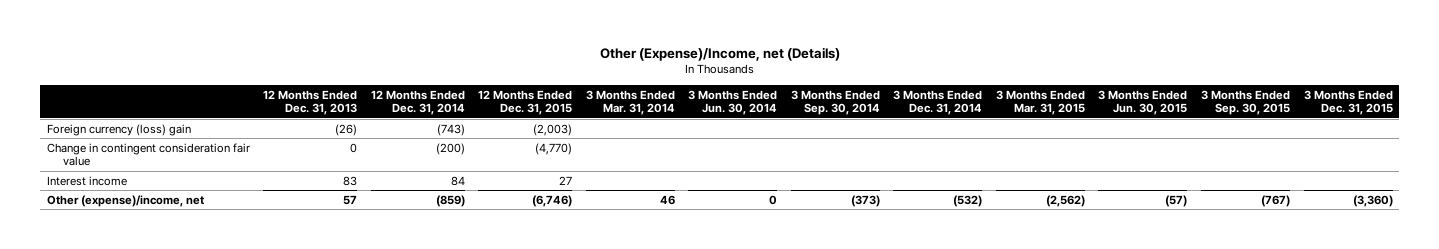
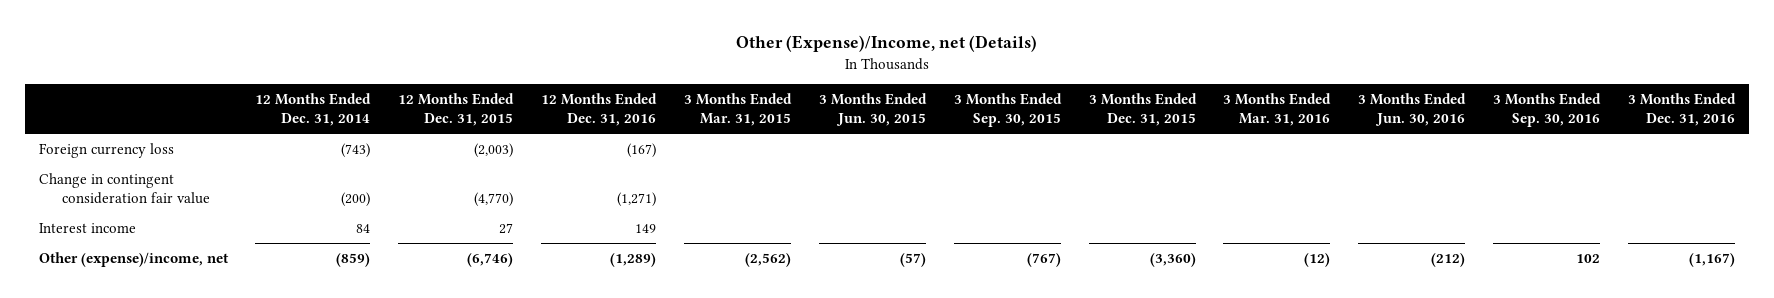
- | 12 Months Ended Dec. 31, 2013 | 12 Months Ended Dec. 31, 2014 | 12 Months Ended Dec. 31, 2015 | 3 Months Ended Mar. 31, 2014 | 3 Months Ended Jun. 30, 2014 | 3 Months Ended Sep. 30, 2014 | 3 Months Ended Dec. 31, 2014 | 3 Months Ended Mar. 31, 2015 | 3 Months Ended Jun. 30, 2015 | 3 Months Ended Sep. 30, 2015 | 3 Months Ended Dec. 31, 2015
+ | 12 Months Ended Dec. 31, 2014 | 12 Months Ended Dec. 31, 2015 | 12 Months Ended Dec. 31, 2016 | 3 Months Ended Mar. 31, 2015 | 3 Months Ended Jun. 30, 2015 | 3 Months Ended Sep. 30, 2015 | 3 Months Ended Dec. 31, 2015 | 3 Months Ended Mar. 31, 2016 | 3 Months Ended Jun. 30, 2016 | 3 Months Ended Sep. 30, 2016 | 3 Months Ended Dec. 31, 2016
- Foreign currency (loss) gain | (26) | (743) | (2,003) | | | | | | | |
+ Foreign currency loss | (743) | (2,003) | (167) | | | | | | | |

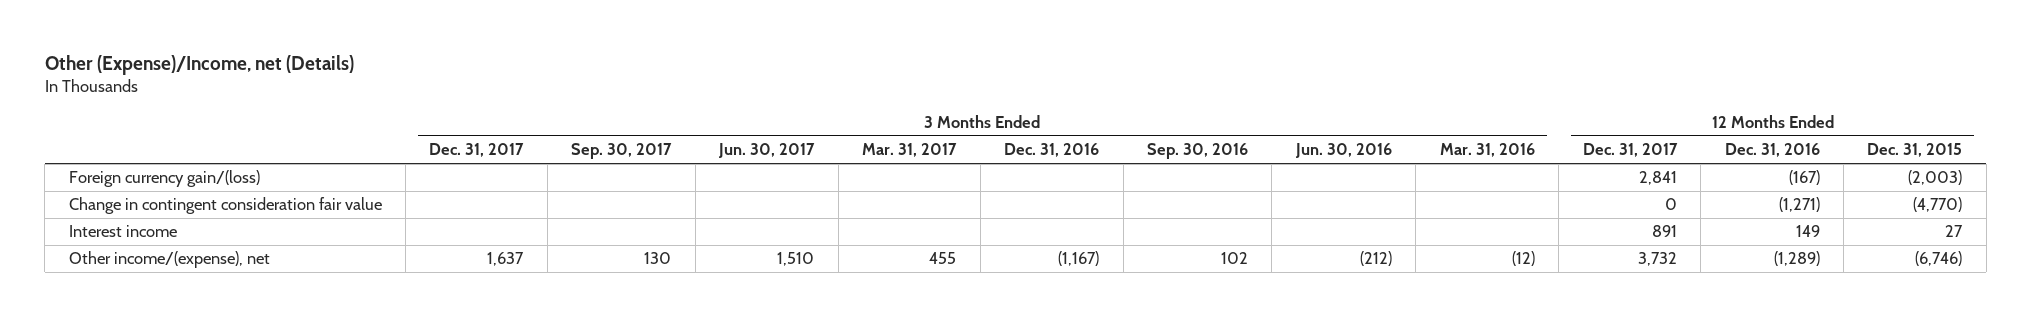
- | 12 Months Ended Dec. 31, 2014 | 12 Months Ended Dec. 31, 2015 | 12 Months Ended Dec. 31, 2016 | 3 Months Ended Mar. 31, 2015 | 3 Months Ended Jun. 30, 2015 | 3 Months Ended Sep. 30, 2015 | 3 Months Ended Dec. 31, 2015 | 3 Months Ended Mar. 31, 2016 | 3 Months Ended Jun. 30, 2016 | 3 Months Ended Sep. 30, 2016 | 3 Months Ended Dec. 31, 2016
+ | 3 Months Ended Dec. 31, 2017 | 3 Months Ended Sep. 30, 2017 | 3 Months Ended Jun. 30, 2017 | 3 Months Ended Mar. 31, 2017 | 3 Months Ended Dec. 31, 2016 | 3 Months Ended Sep. 30, 2016 | 3 Months Ended Jun. 30, 2016 | 3 Months Ended Mar. 31, 2016 | 12 Months Ended Dec. 31, 2017 | 12 Months Ended Dec. 31, 2016 | 12 Months Ended Dec. 31, 2015
- Foreign currency loss | (743) | (2,003) | (167) | | | | | | | |
+ Foreign currency gain/(loss) | | | | | | | | | 2,841 | (167) | (2,003)
- Other (expense)/income, net | (859) | (6,746) | (1,289) | (2,562) | (57) | (767) | (3,360) | (12) | (212) | 102 | (1,167)
+ Other income/(expense), net | 1,637 | 130 | 1,510 | 455 | (1,167) | 102 | (212) | (12) | 3,732 | (1,289) | (6,746)

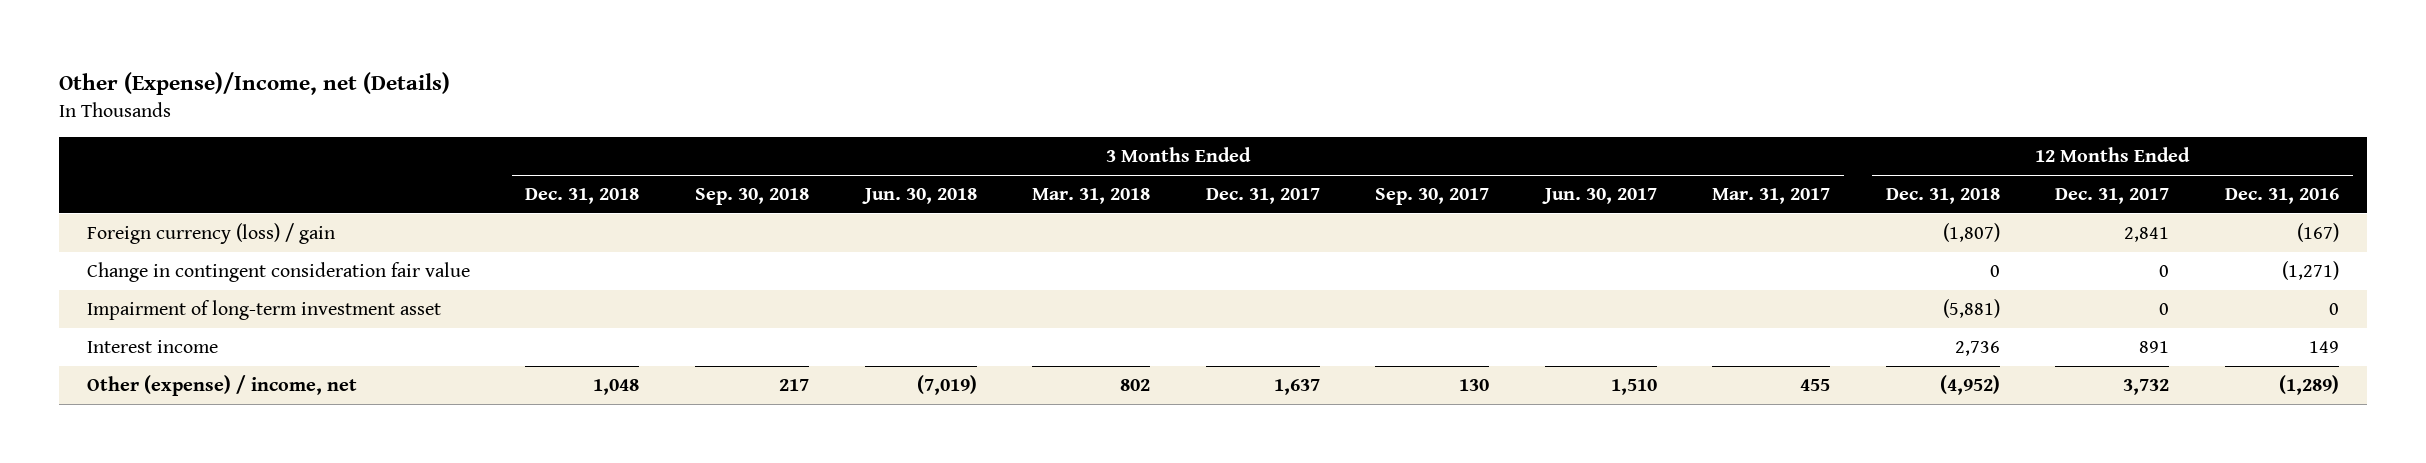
- | 3 Months Ended Dec. 31, 2017 | 3 Months Ended Sep. 30, 2017 | 3 Months Ended Jun. 30, 2017 | 3 Months Ended Mar. 31, 2017 | 3 Months Ended Dec. 31, 2016 | 3 Months Ended Sep. 30, 2016 | 3 Months Ended Jun. 30, 2016 | 3 Months Ended Mar. 31, 2016 | 12 Months Ended Dec. 31, 2017 | 12 Months Ended Dec. 31, 2016 | 12 Months Ended Dec. 31, 2015
+ | 3 Months Ended Dec. 31, 2018 | 3 Months Ended Sep. 30, 2018 | 3 Months Ended Jun. 30, 2018 | 3 Months Ended Mar. 31, 2018 | 3 Months Ended Dec. 31, 2017 | 3 Months Ended Sep. 30, 2017 | 3 Months Ended Jun. 30, 2017 | 3 Months Ended Mar. 31, 2017 | 12 Months Ended Dec. 31, 2018 | 12 Months Ended Dec. 31, 2017 | 12 Months Ended Dec. 31, 2016
- Foreign currency gain/(loss) | | | | | | | | | 2,841 | (167) | (2,003)
+ Foreign currency (loss) / gain | | | | | | | | | (1,807) | 2,841 | (167)
+ Impairment of long-term investment asset | | | | | | | | | (5,881) | 0 | 0
- Other income/(expense), net | 1,637 | 130 | 1,510 | 455 | (1,167) | 102 | (212) | (12) | 3,732 | (1,289) | (6,746)
+ Other (expense) / income, net | 1,048 | 217 | (7,019) | 802 | 1,637 | 130 | 1,510 | 455 | (4,952) | 3,732 | (1,289)

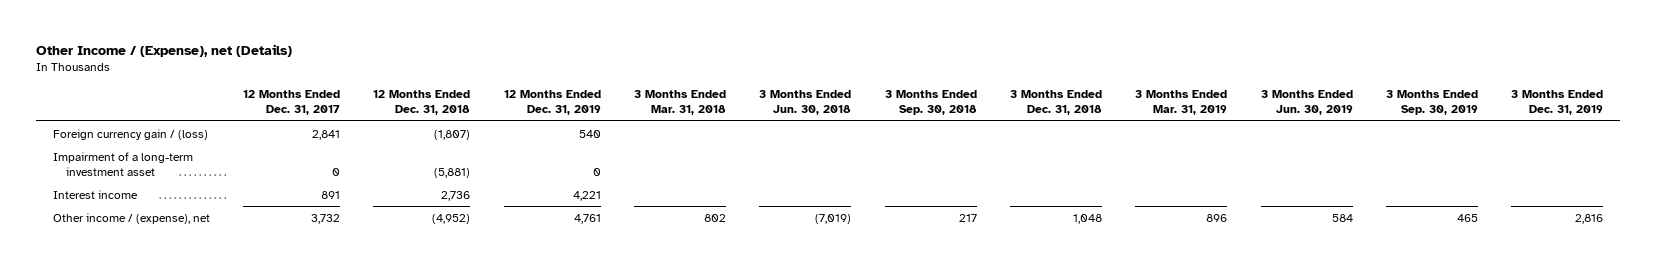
- Other (Expense)/Income, net (Details)
+ Other Income / (Expense), net (Details)
- | 3 Months Ended Dec. 31, 2018 | 3 Months Ended Sep. 30, 2018 | 3 Months Ended Jun. 30, 2018 | 3 Months Ended Mar. 31, 2018 | 3 Months Ended Dec. 31, 2017 | 3 Months Ended Sep. 30, 2017 | 3 Months Ended Jun. 30, 2017 | 3 Months Ended Mar. 31, 2017 | 12 Months Ended Dec. 31, 2018 | 12 Months Ended Dec. 31, 2017 | 12 Months Ended Dec. 31, 2016
+ | 12 Months Ended Dec. 31, 2017 | 12 Months Ended Dec. 31, 2018 | 12 Months Ended Dec. 31, 2019 | 3 Months Ended Mar. 31, 2018 | 3 Months Ended Jun. 30, 2018 | 3 Months Ended Sep. 30, 2018 | 3 Months Ended Dec. 31, 2018 | 3 Months Ended Mar. 31, 2019 | 3 Months Ended Jun. 30, 2019 | 3 Months Ended Sep. 30, 2019 | 3 Months Ended Dec. 31, 2019
- Foreign currency (loss) / gain | | | | | | | | | (1,807) | 2,841 | (167)
- Change in contingent consideration fair value | | | | | | | | | 0 | 0 | (1,271)
- Impairment of long-term investment asset | | | | | | | | | (5,881) | 0 | 0
+ Foreign currency gain / (loss) | 2,841 | (1,807) | 540 | | | | | | | |
+ Impairment of a long-term investment asset | 0 | (5,881) | 0 | | | | | | | |
- Other (expense) / income, net | 1,048 | 217 | (7,019) | 802 | 1,637 | 130 | 1,510 | 455 | (4,952) | 3,732 | (1,289)
+ Other income / (expense), net | 3,732 | (4,952) | 4,761 | 802 | (7,019) | 217 | 1,048 | 896 | 584 | 465 | 2,816

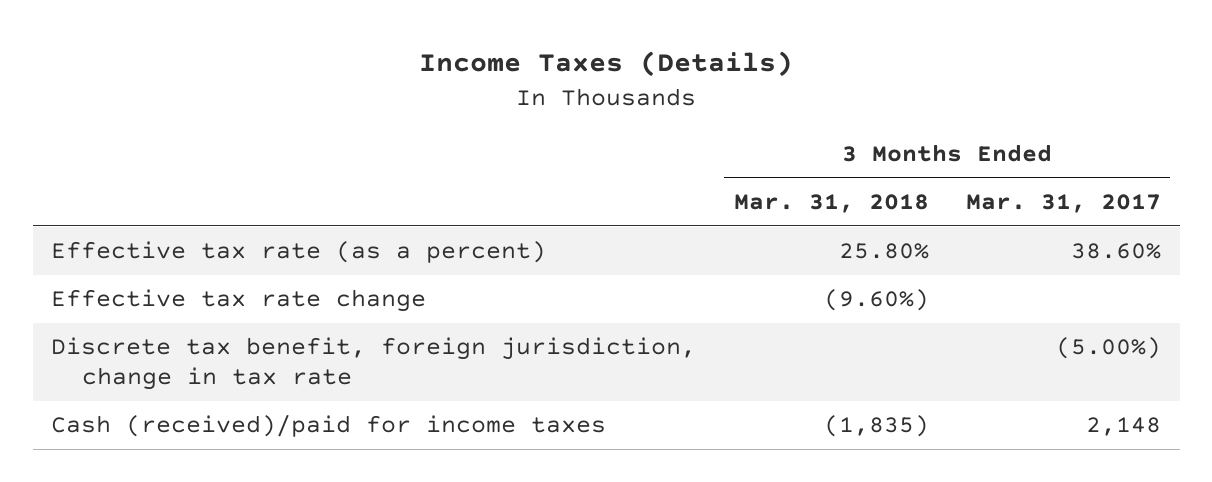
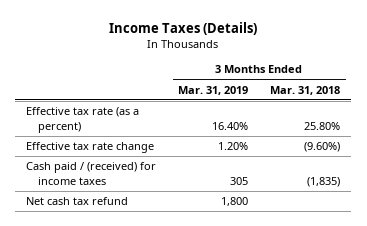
- | 3 Months Ended Mar. 31, 2018 | 3 Months Ended Mar. 31, 2017
+ | 3 Months Ended Mar. 31, 2019 | 3 Months Ended Mar. 31, 2018
- Discrete tax benefit, foreign jurisdiction, change in tax rate | | (5.00%)
- Cash (received)/paid for income taxes | (1,835) | 2,148
+ Cash paid / (received) for income taxes | 305 | (1,835)
+ Net cash tax refund | 1,800 |

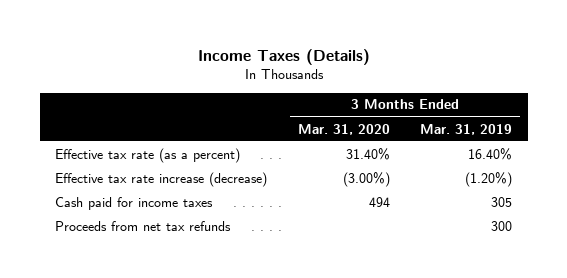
- | 3 Months Ended Mar. 31, 2019 | 3 Months Ended Mar. 31, 2018
+ | 3 Months Ended Mar. 31, 2020 | 3 Months Ended Mar. 31, 2019
- Effective tax rate change | 1.20% | (9.60%)
- Cash paid / (received) for income taxes | 305 | (1,835)
- Net cash tax refund | 1,800 |
+ Effective tax rate increase (decrease) | (3.00%) | (1.20%)
+ Cash paid for income taxes | 494 | 305
+ Proceeds from net tax refunds | | 300

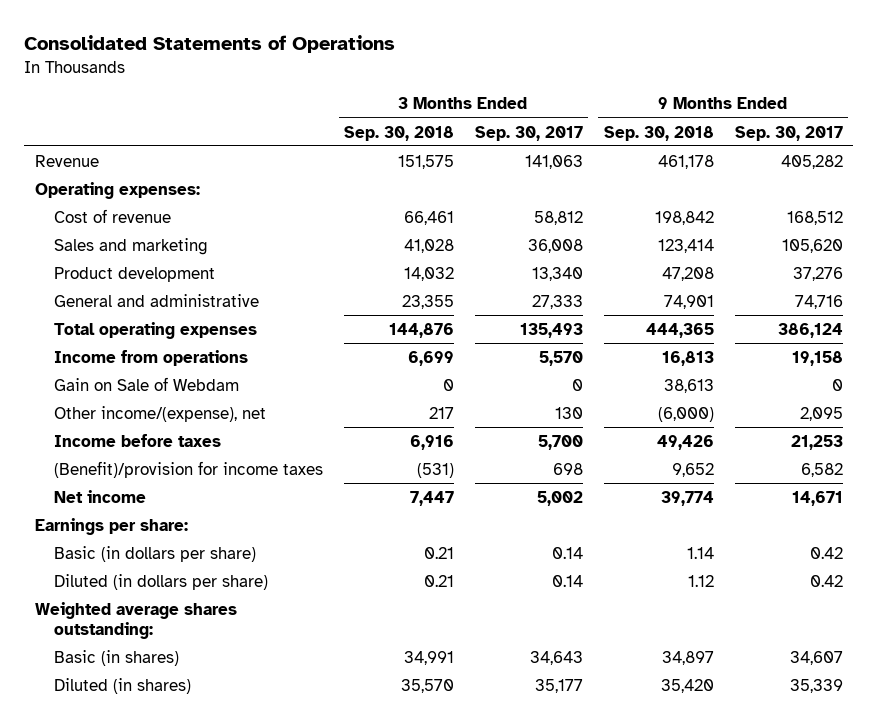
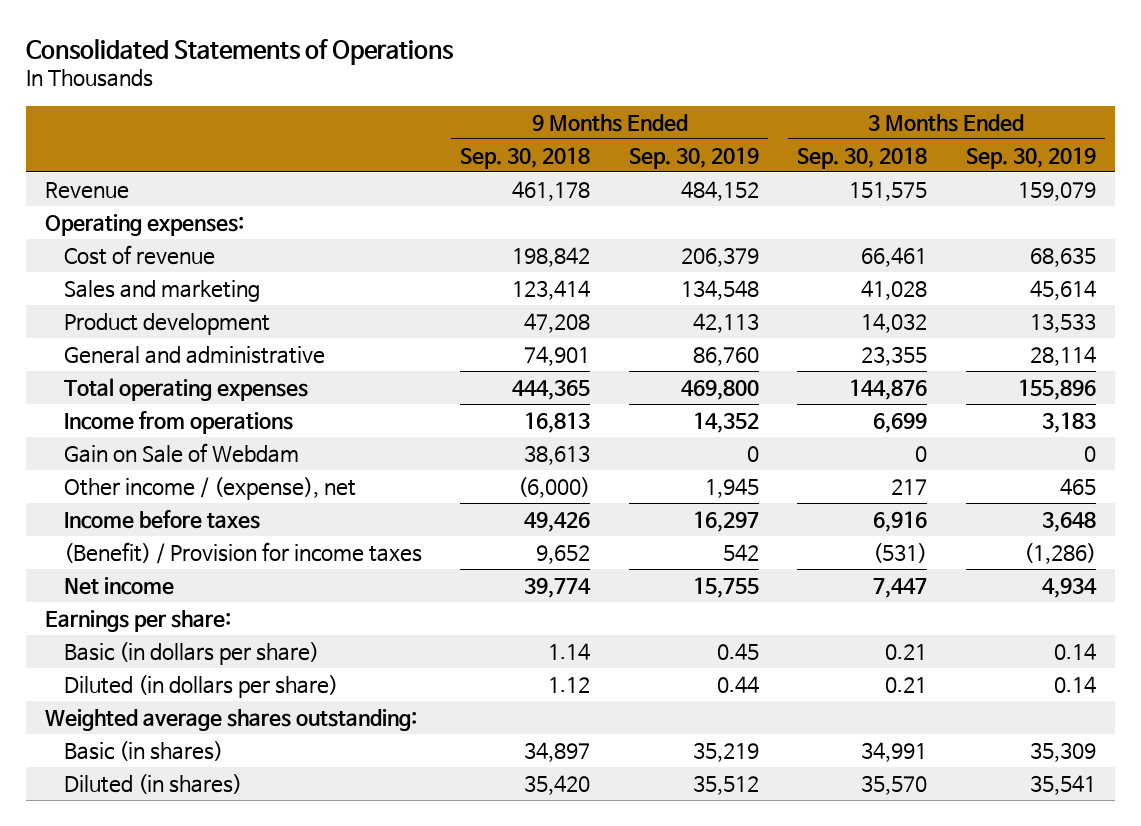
- | 3 Months Ended Sep. 30, 2018 | 3 Months Ended Sep. 30, 2017 | 9 Months Ended Sep. 30, 2018 | 9 Months Ended Sep. 30, 2017
+ | 9 Months Ended Sep. 30, 2018 | 9 Months Ended Sep. 30, 2019 | 3 Months Ended Sep. 30, 2018 | 3 Months Ended Sep. 30, 2019
- Other income/(expense), net | 217 | 130 | (6,000) | 2,095
+ Other income / (expense), net | (6,000) | 1,945 | 217 | 465
- (Benefit)/provision for income taxes | (531) | 698 | 9,652 | 6,582
+ (Benefit) / Provision for income taxes | 9,652 | 542 | (531) | (1,286)

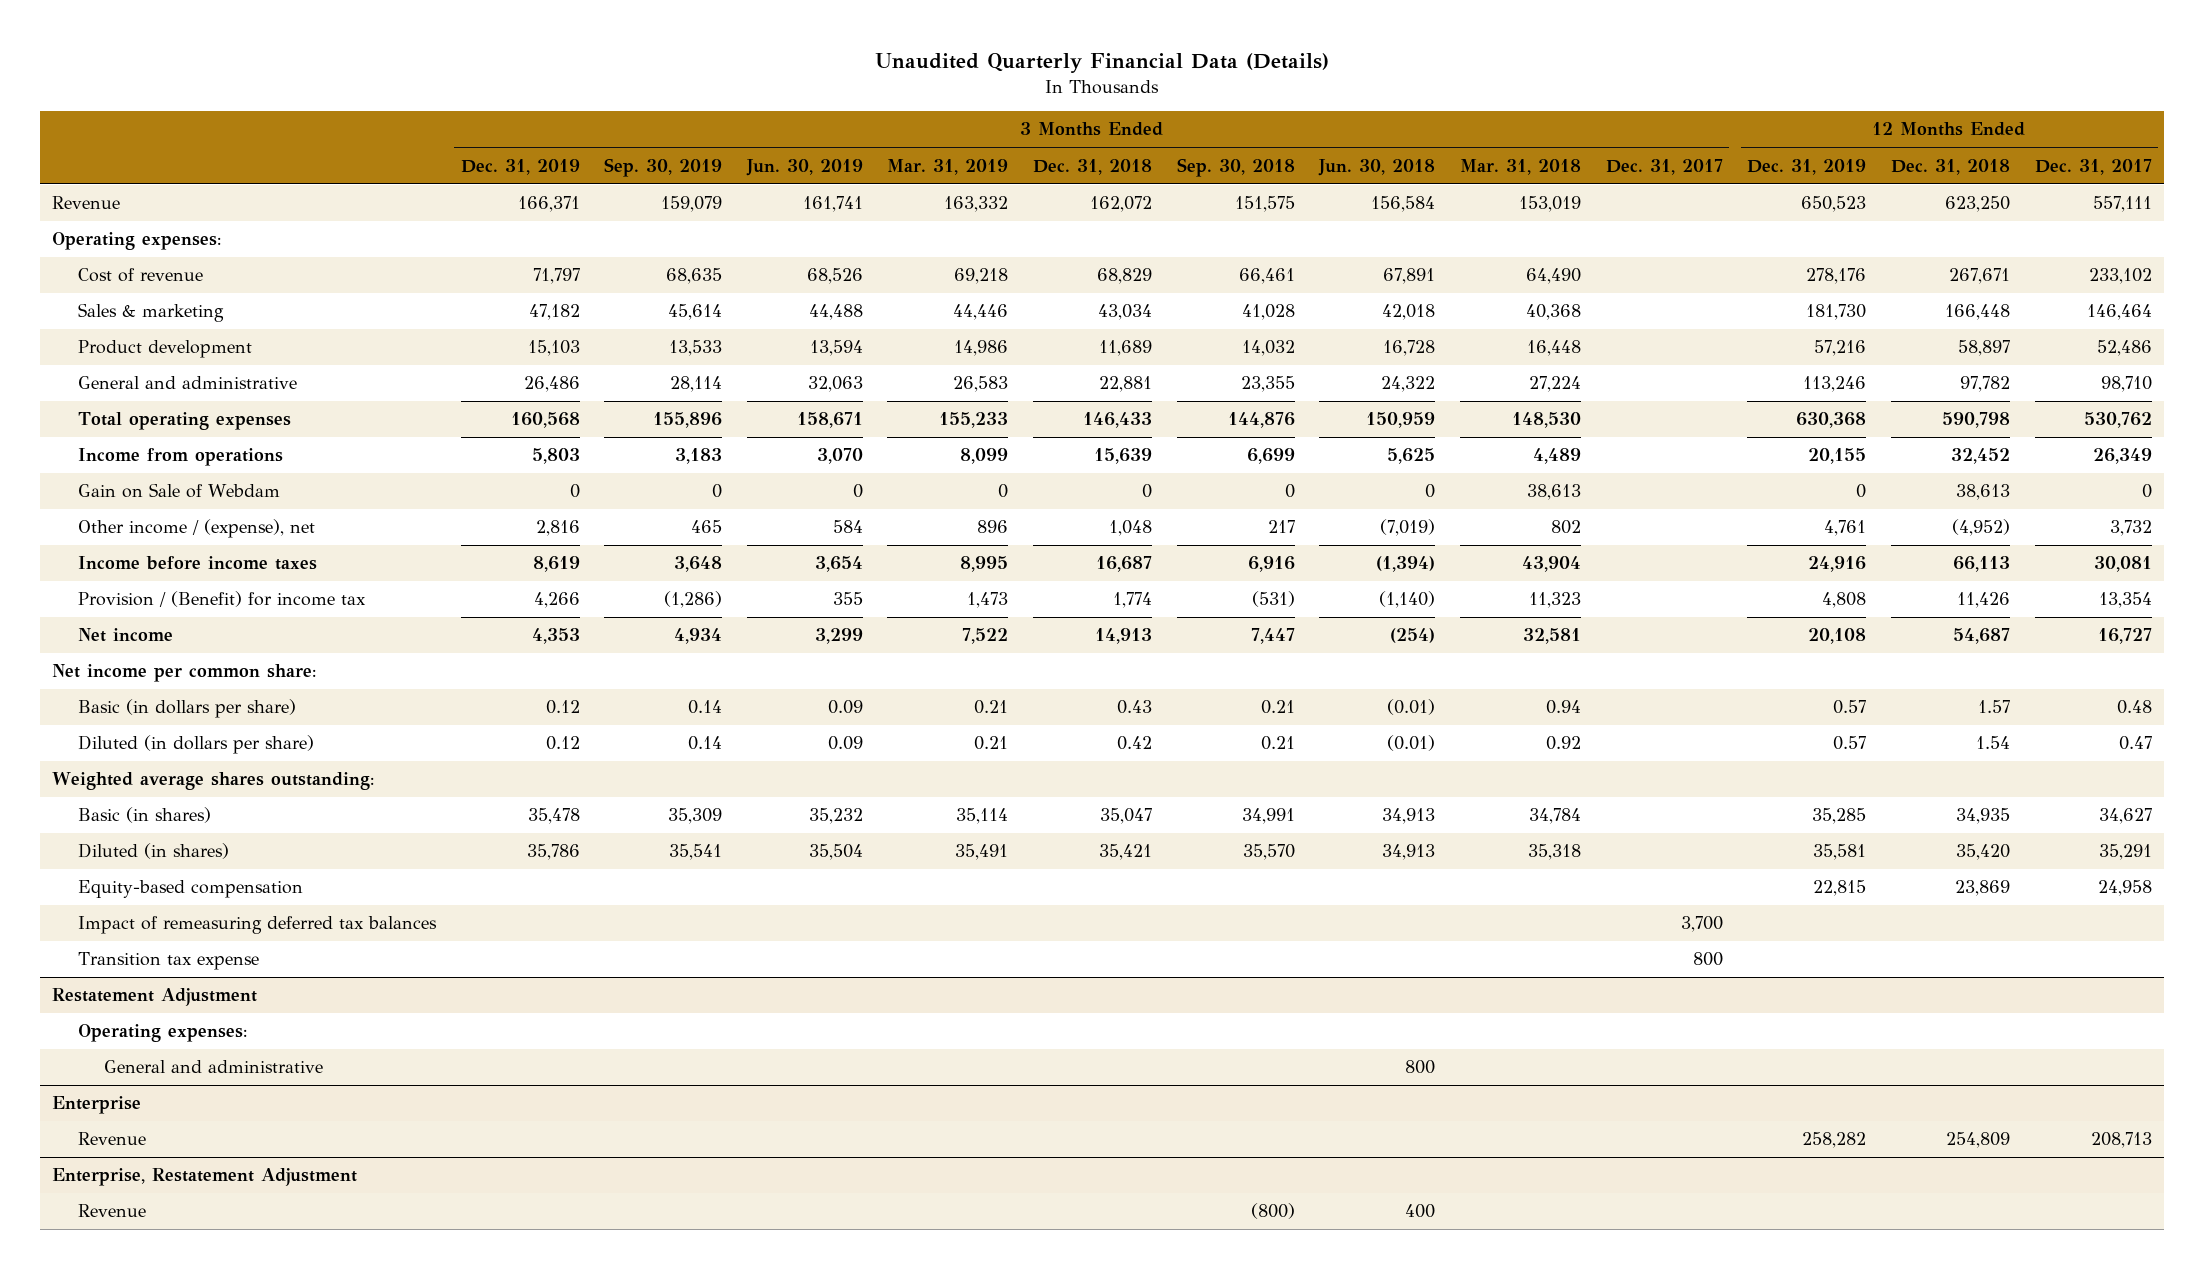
- Consolidated Statements of Operations
+ Unaudited Quarterly Financial Data (Details)
- | 9 Months Ended Sep. 30, 2018 | 9 Months Ended Sep. 30, 2019 | 3 Months Ended Sep. 30, 2018 | 3 Months Ended Sep. 30, 2019
+ | 3 Months Ended Dec. 31, 2019 | 3 Months Ended Sep. 30, 2019 | 3 Months Ended Jun. 30, 2019 | 3 Months Ended Mar. 31, 2019 | 3 Months Ended Dec. 31, 2018 | 3 Months Ended Sep. 30, 2018 | 3 Months Ended Jun. 30, 2018 | 3 Months Ended Mar. 31, 2018 | 3 Months Ended Dec. 31, 2017 | 12 Months Ended Dec. 31, 2019 | 12 Months Ended Dec. 31, 2018 | 12 Months Ended Dec. 31, 2017
- Sales and marketing | 123,414 | 134,548 | 41,028 | 45,614
+ Sales & marketing | 47,182 | 45,614 | 44,488 | 44,446 | 43,034 | 41,028 | 42,018 | 40,368 | | 181,730 | 166,448 | 146,464
- Income before taxes | 49,426 | 16,297 | 6,916 | 3,648
- (Benefit) / Provision for income taxes | 9,652 | 542 | (531) | (1,286)
+ Income before income taxes | 8,619 | 3,648 | 3,654 | 8,995 | 16,687 | 6,916 | (1,394) | 43,904 | | 24,916 | 66,113 | 30,081
+ Provision / (Benefit) for income tax | 4,266 | (1,286) | 355 | 1,473 | 1,774 | (531) | (1,140) | 11,323 | | 4,808 | 11,426 | 13,354
- Earnings per share:
+ Net income per common share:
+ Equity-based compensation | | | | | | | | | | 22,815 | 23,869 | 24,958
+ Impact of remeasuring deferred tax balances | | | | | | | | | 3,700 | | |
+ Transition tax expense | | | | | | | | | 800 | | |
+ Restatement Adjustment
+ Operating expenses:
+ General and administrative | | | | | | | 800 | | | | |
+ Enterprise
+ Revenue | | | | | | | | | | 258,282 | 254,809 | 208,713
+ Enterprise, Restatement Adjustment
+ Revenue | | | | | | (800) | 400 | | | | |

